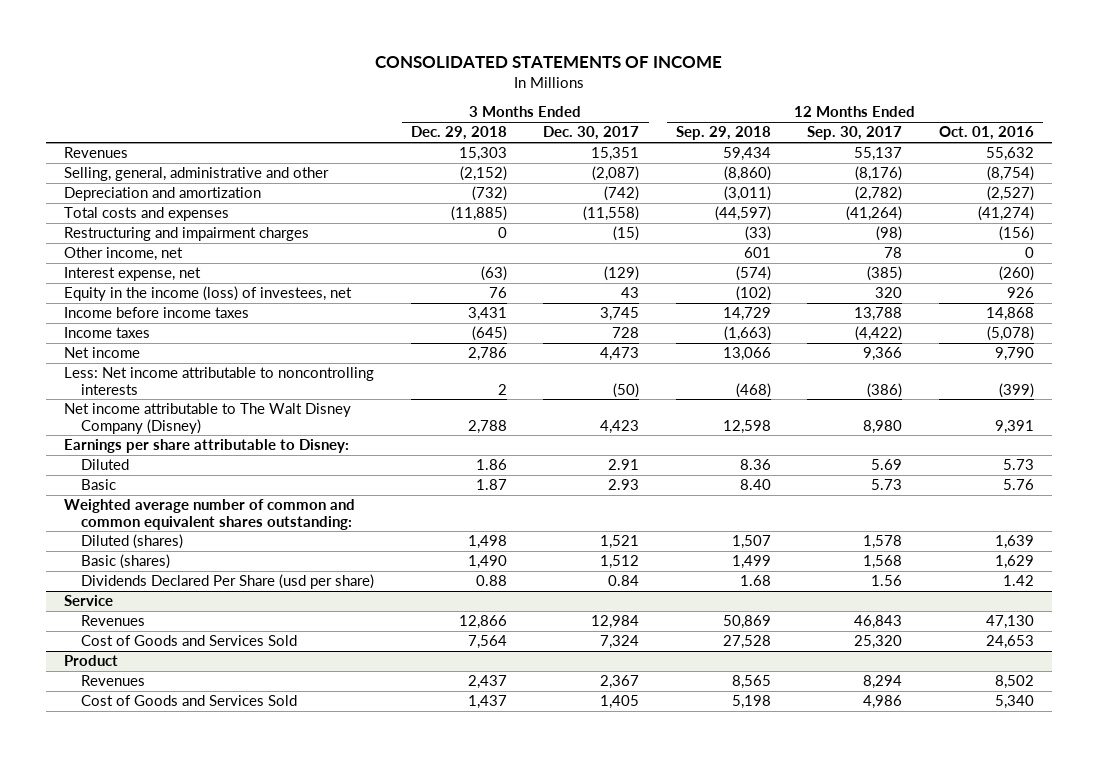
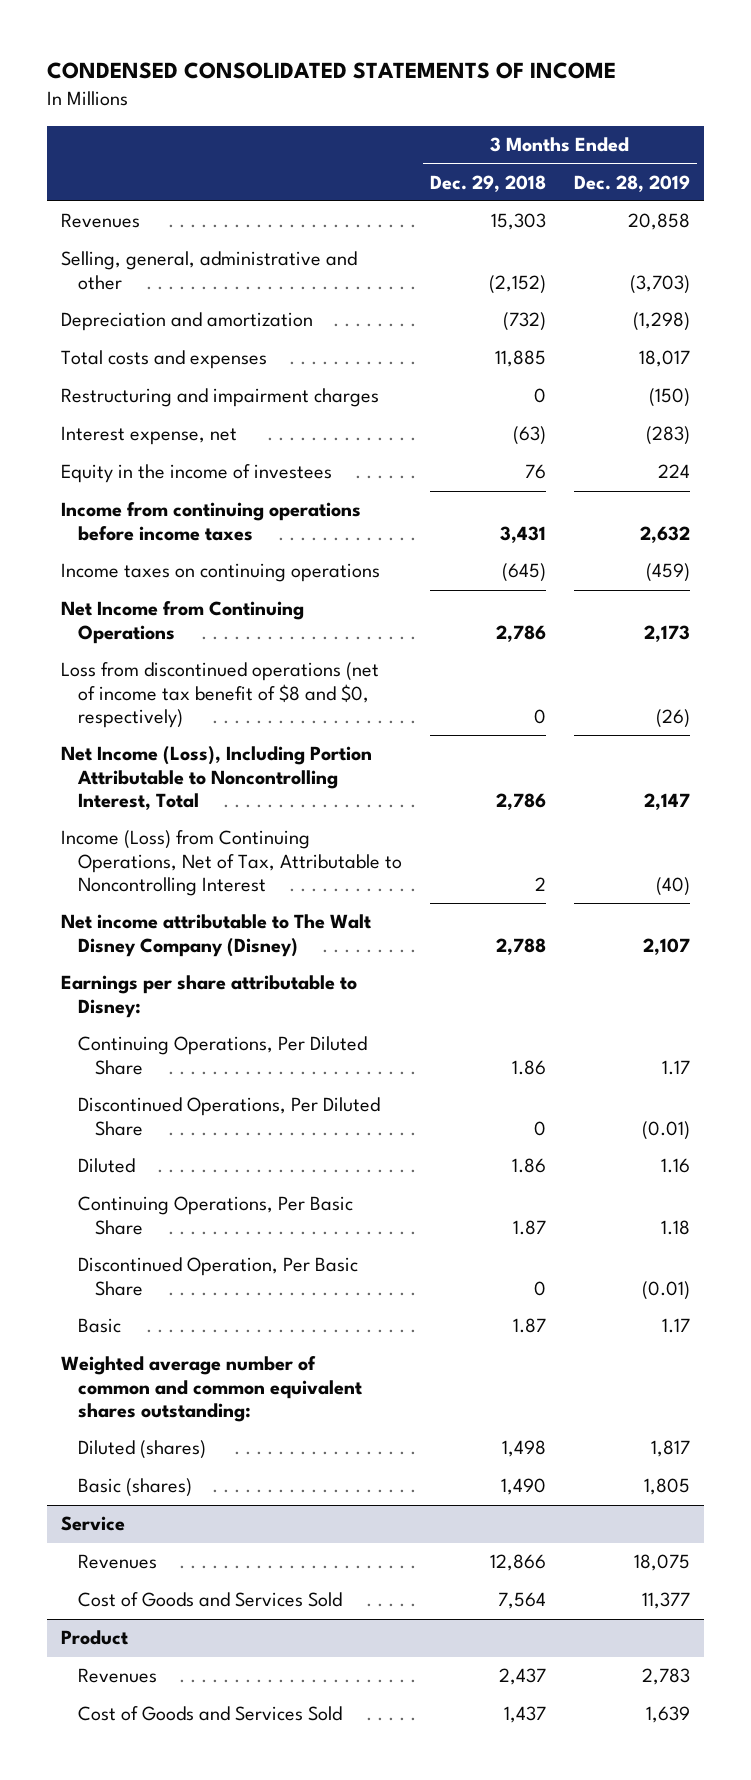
- CONSOLIDATED STATEMENTS OF INCOME
+ CONDENSED CONSOLIDATED STATEMENTS OF INCOME
- | 3 Months Ended Dec. 29, 2018 | 3 Months Ended Dec. 30, 2017 | 12 Months Ended Sep. 29, 2018 | 12 Months Ended Sep. 30, 2017 | 12 Months Ended Oct. 01, 2016
+ | 3 Months Ended Dec. 29, 2018 | 3 Months Ended Dec. 28, 2019
- Total costs and expenses | (11,885) | (11,558) | (44,597) | (41,264) | (41,274)
+ Total costs and expenses | 11,885 | 18,017
- Other income, net | | | 601 | 78 | 0
- Equity in the income (loss) of investees, net | 76 | 43 | (102) | 320 | 926
- Income before income taxes | 3,431 | 3,745 | 14,729 | 13,788 | 14,868
- Income taxes | (645) | 728 | (1,663) | (4,422) | (5,078)
- Net income | 2,786 | 4,473 | 13,066 | 9,366 | 9,790
- Less: Net income attributable to noncontrolling interests | 2 | (50) | (468) | (386) | (399)
+ Equity in the income of investees | 76 | 224
+ Income from continuing operations before income taxes | 3,431 | 2,632
+ Income taxes on continuing operations | (645) | (459)
+ Net Income from Continuing Operations | 2,786 | 2,173
+ Loss from discontinued operations (net of income tax benefit of $8 and $0, respectively) | 0 | (26)
+ Net Income (Loss), Including Portion Attributable to Noncontrolling Interest, Total | 2,786 | 2,147
+ Income (Loss) from Continuing Operations, Net of Tax, Attributable to Noncontrolling Interest | 2 | (40)
+ Continuing Operations, Per Diluted Share | 1.86 | 1.17
+ Discontinued Operations, Per Diluted Share | 0 | (0.01)
+ Continuing Operations, Per Basic Share | 1.87 | 1.18
+ Discontinued Operation, Per Basic Share | 0 | (0.01)
- Dividends Declared Per Share (usd per share) | 0.88 | 0.84 | 1.68 | 1.56 | 1.42

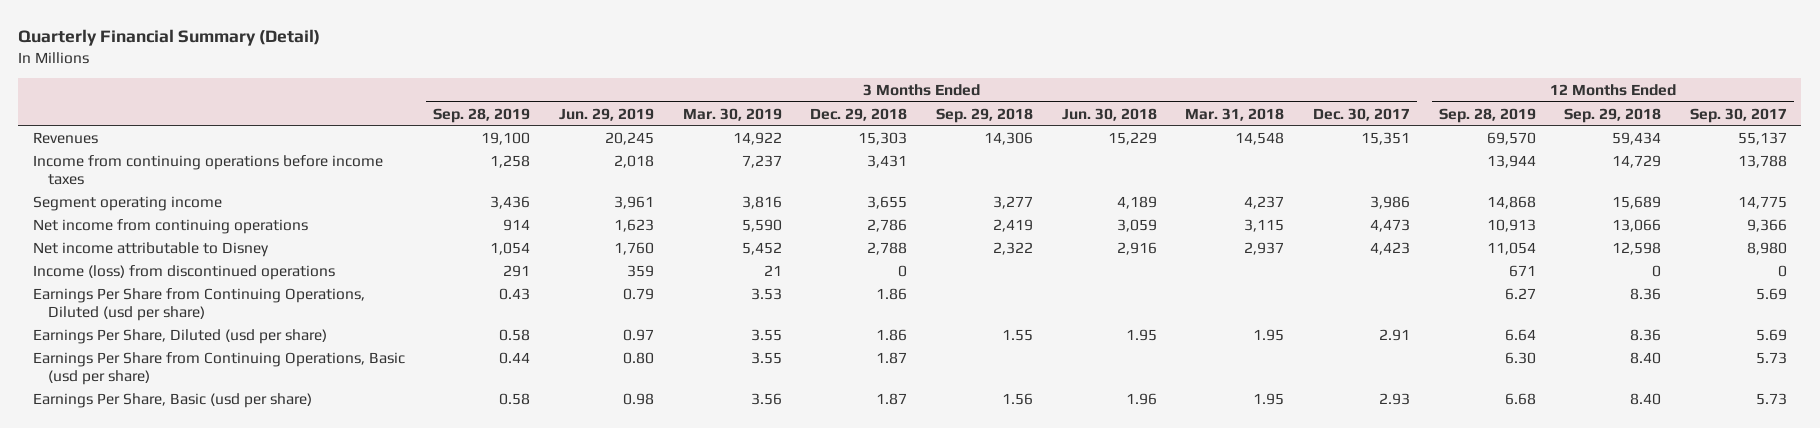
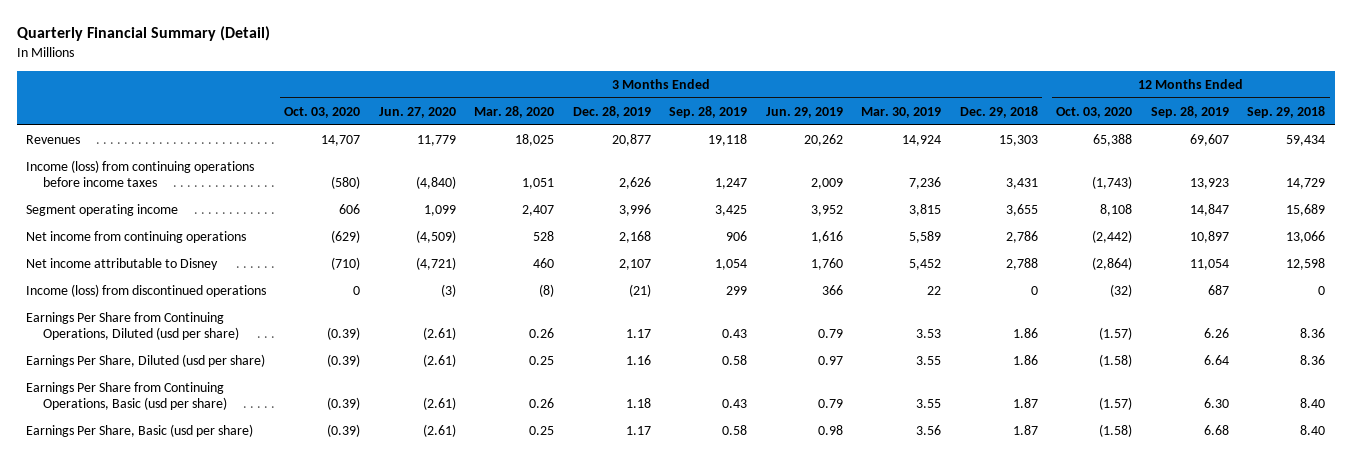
- | 3 Months Ended Sep. 28, 2019 | 3 Months Ended Jun. 29, 2019 | 3 Months Ended Mar. 30, 2019 | 3 Months Ended Dec. 29, 2018 | 3 Months Ended Sep. 29, 2018 | 3 Months Ended Jun. 30, 2018 | 3 Months Ended Mar. 31, 2018 | 3 Months Ended Dec. 30, 2017 | 12 Months Ended Sep. 28, 2019 | 12 Months Ended Sep. 29, 2018 | 12 Months Ended Sep. 30, 2017
+ | 3 Months Ended Oct. 03, 2020 | 3 Months Ended Jun. 27, 2020 | 3 Months Ended Mar. 28, 2020 | 3 Months Ended Dec. 28, 2019 | 3 Months Ended Sep. 28, 2019 | 3 Months Ended Jun. 29, 2019 | 3 Months Ended Mar. 30, 2019 | 3 Months Ended Dec. 29, 2018 | 12 Months Ended Oct. 03, 2020 | 12 Months Ended Sep. 28, 2019 | 12 Months Ended Sep. 29, 2018
- Revenues | 19,100 | 20,245 | 14,922 | 15,303 | 14,306 | 15,229 | 14,548 | 15,351 | 69,570 | 59,434 | 55,137
- Income from continuing operations before income taxes | 1,258 | 2,018 | 7,237 | 3,431 | | | | | 13,944 | 14,729 | 13,788
- Segment operating income | 3,436 | 3,961 | 3,816 | 3,655 | 3,277 | 4,189 | 4,237 | 3,986 | 14,868 | 15,689 | 14,775
- Net income from continuing operations | 914 | 1,623 | 5,590 | 2,786 | 2,419 | 3,059 | 3,115 | 4,473 | 10,913 | 13,066 | 9,366
+ Revenues | 14,707 | 11,779 | 18,025 | 20,877 | 19,118 | 20,262 | 14,924 | 15,303 | 65,388 | 69,607 | 59,434
+ Income (loss) from continuing operations before income taxes | (580) | (4,840) | 1,051 | 2,626 | 1,247 | 2,009 | 7,236 | 3,431 | (1,743) | 13,923 | 14,729
+ Segment operating income | 606 | 1,099 | 2,407 | 3,996 | 3,425 | 3,952 | 3,815 | 3,655 | 8,108 | 14,847 | 15,689
+ Net income from continuing operations | (629) | (4,509) | 528 | 2,168 | 906 | 1,616 | 5,589 | 2,786 | (2,442) | 10,897 | 13,066
- Income (loss) from discontinued operations | 291 | 359 | 21 | 0 | | | | | 671 | 0 | 0
- Earnings Per Share from Continuing Operations, Diluted (usd per share) | 0.43 | 0.79 | 3.53 | 1.86 | | | | | 6.27 | 8.36 | 5.69
+ Income (loss) from discontinued operations | 0 | (3) | (8) | (21) | 299 | 366 | 22 | 0 | (32) | 687 | 0
+ Earnings Per Share from Continuing Operations, Diluted (usd per share) | (0.39) | (2.61) | 0.26 | 1.17 | 0.43 | 0.79 | 3.53 | 1.86 | (1.57) | 6.26 | 8.36
- Earnings Per Share from Continuing Operations, Basic (usd per share) | 0.44 | 0.80 | 3.55 | 1.87 | | | | | 6.30 | 8.40 | 5.73
+ Earnings Per Share from Continuing Operations, Basic (usd per share) | (0.39) | (2.61) | 0.26 | 1.18 | 0.43 | 0.79 | 3.55 | 1.87 | (1.57) | 6.30 | 8.40

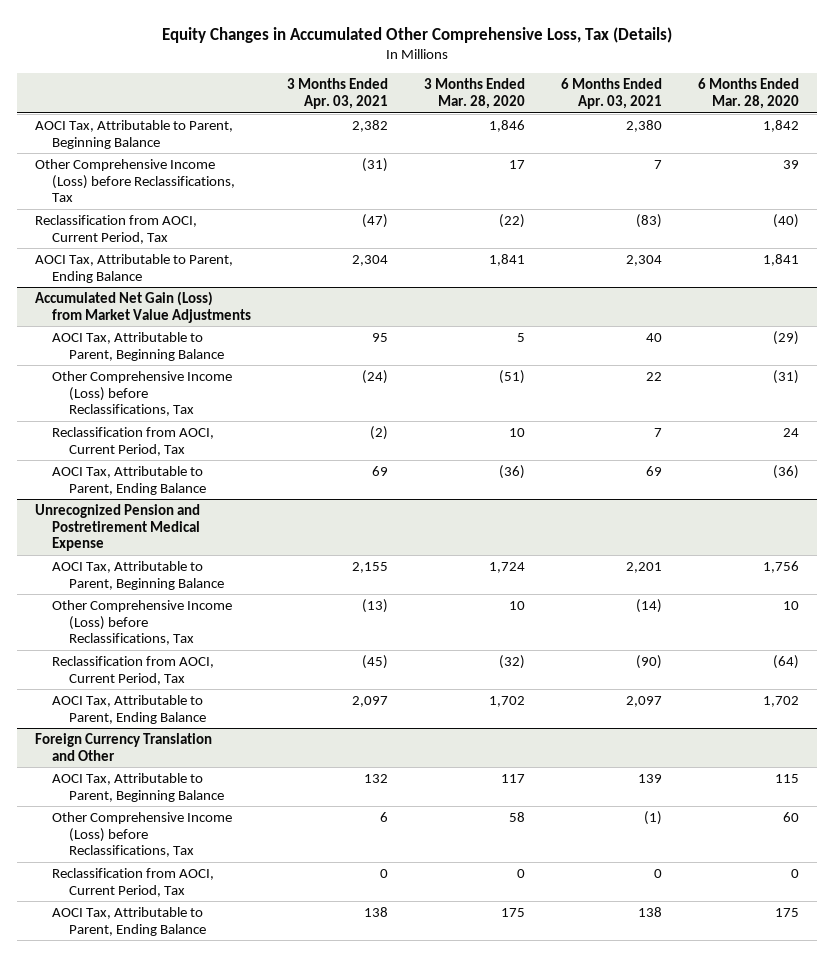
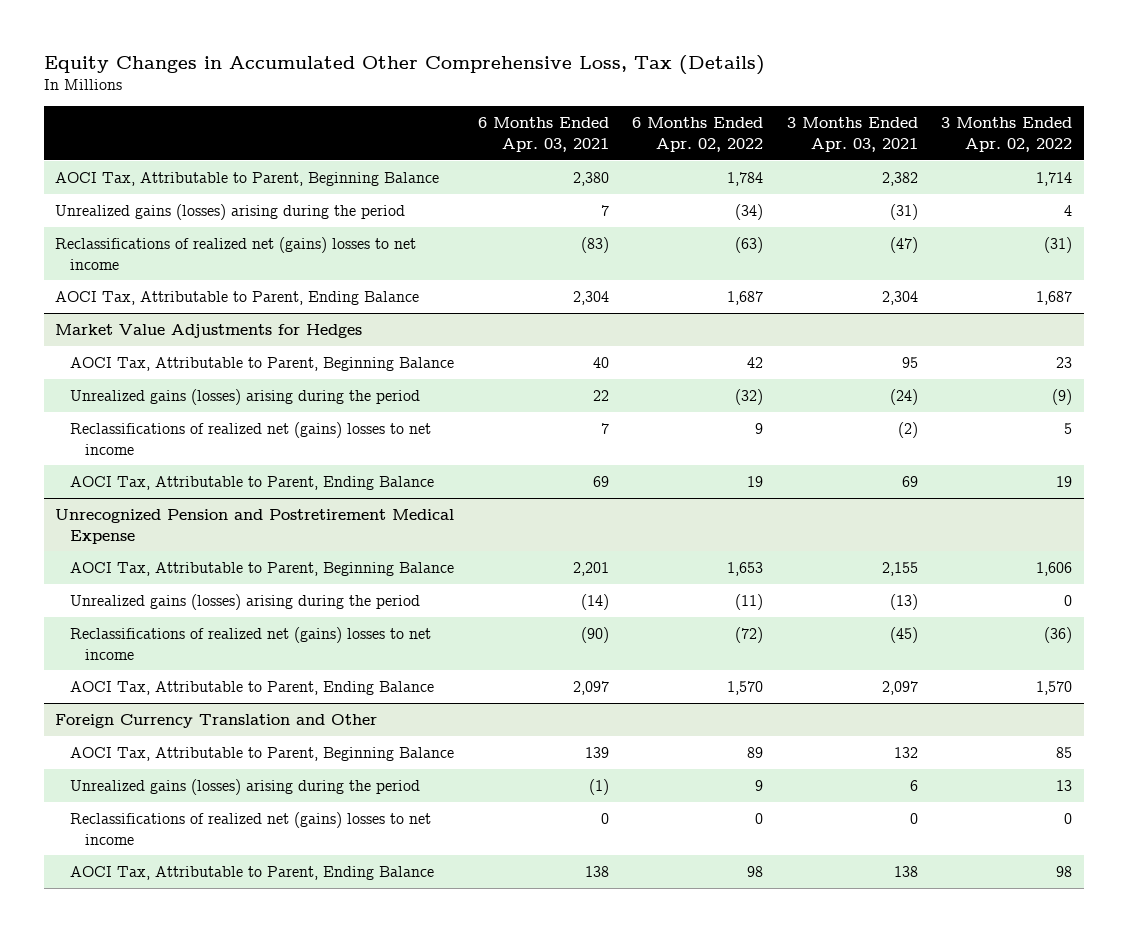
- | 3 Months Ended Apr. 03, 2021 | 3 Months Ended Mar. 28, 2020 | 6 Months Ended Apr. 03, 2021 | 6 Months Ended Mar. 28, 2020
+ | 6 Months Ended Apr. 03, 2021 | 6 Months Ended Apr. 02, 2022 | 3 Months Ended Apr. 03, 2021 | 3 Months Ended Apr. 02, 2022
- Other Comprehensive Income (Loss) before Reclassifications, Tax | (31) | 17 | 7 | 39
- Reclassification from AOCI, Current Period, Tax | (47) | (22) | (83) | (40)
+ Unrealized gains (losses) arising during the period | 7 | (34) | (31) | 4
+ Reclassifications of realized net (gains) losses to net income | (83) | (63) | (47) | (31)
- Accumulated Net Gain (Loss) from Market Value Adjustments
+ Market Value Adjustments for Hedges
- Other Comprehensive Income (Loss) before Reclassifications, Tax | (24) | (51) | 22 | (31)
- Reclassification from AOCI, Current Period, Tax | (2) | 10 | 7 | 24
+ Unrealized gains (losses) arising during the period | 22 | (32) | (24) | (9)
+ Reclassifications of realized net (gains) losses to net income | 7 | 9 | (2) | 5
@ Unrecognized Pension and Postretirement Medical Expense
- Other Comprehensive Income (Loss) before Reclassifications, Tax | (13) | 10 | (14) | 10
- Reclassification from AOCI, Current Period, Tax | (45) | (32) | (90) | (64)
+ Unrealized gains (losses) arising during the period | (14) | (11) | (13) | 0
+ Reclassifications of realized net (gains) losses to net income | (90) | (72) | (45) | (36)
@ Foreign Currency Translation and Other
- Other Comprehensive Income (Loss) before Reclassifications, Tax | 6 | 58 | (1) | 60
- Reclassification from AOCI, Current Period, Tax | 0 | 0 | 0 | 0
+ Unrealized gains (losses) arising during the period | (1) | 9 | 6 | 13
+ Reclassifications of realized net (gains) losses to net income | 0 | 0 | 0 | 0

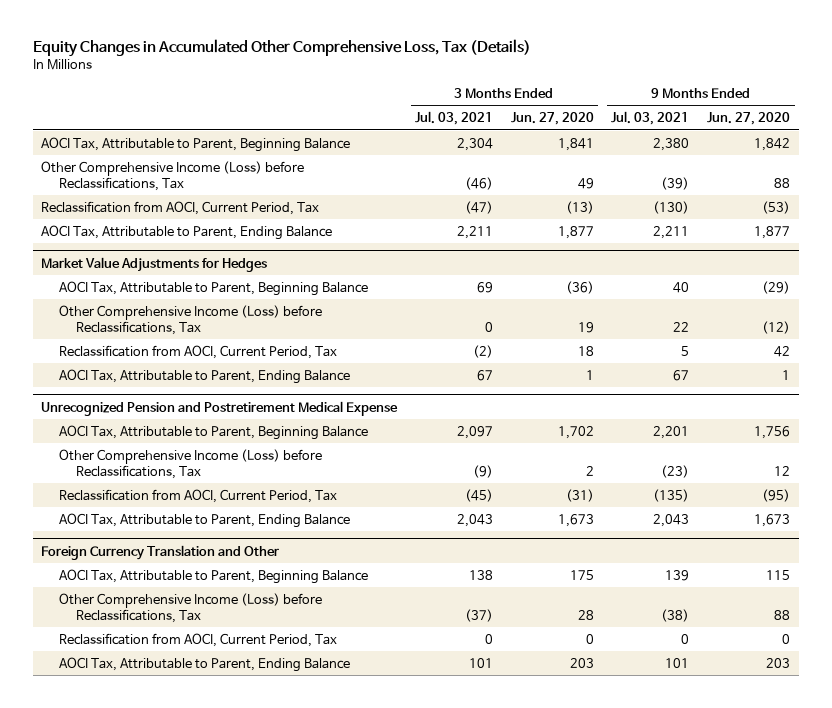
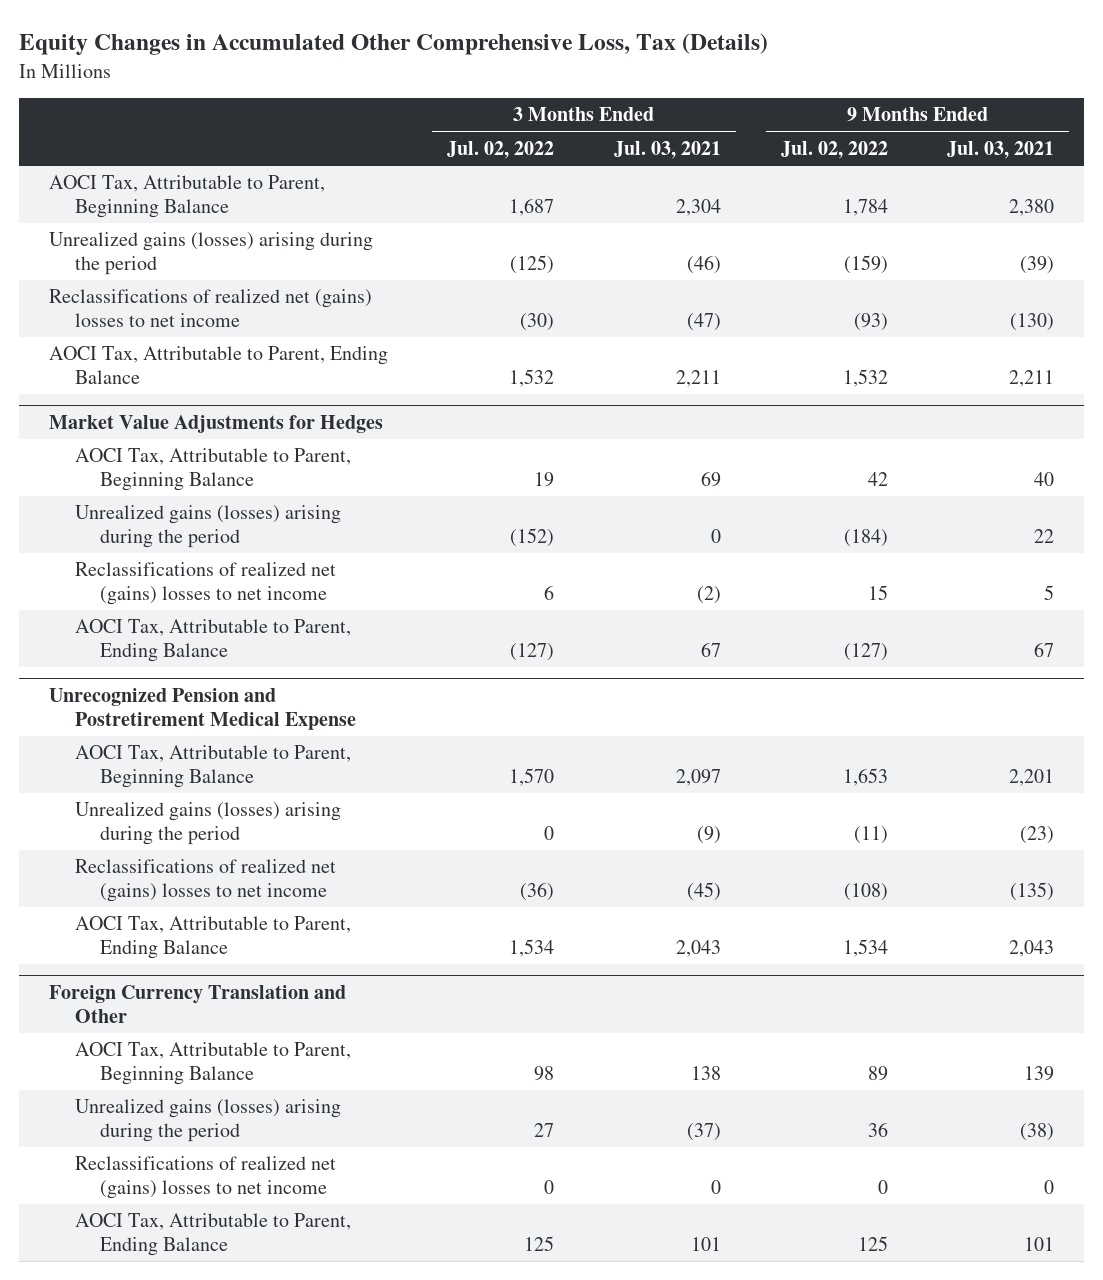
- | 3 Months Ended Jul. 03, 2021 | 3 Months Ended Jun. 27, 2020 | 9 Months Ended Jul. 03, 2021 | 9 Months Ended Jun. 27, 2020
+ | 3 Months Ended Jul. 02, 2022 | 3 Months Ended Jul. 03, 2021 | 9 Months Ended Jul. 02, 2022 | 9 Months Ended Jul. 03, 2021
- Other Comprehensive Income (Loss) before Reclassifications, Tax | (46) | 49 | (39) | 88
- Reclassification from AOCI, Current Period, Tax | (47) | (13) | (130) | (53)
+ Unrealized gains (losses) arising during the period | (125) | (46) | (159) | (39)
+ Reclassifications of realized net (gains) losses to net income | (30) | (47) | (93) | (130)
@ Market Value Adjustments for Hedges
- Other Comprehensive Income (Loss) before Reclassifications, Tax | 0 | 19 | 22 | (12)
- Reclassification from AOCI, Current Period, Tax | (2) | 18 | 5 | 42
+ Unrealized gains (losses) arising during the period | (152) | 0 | (184) | 22
+ Reclassifications of realized net (gains) losses to net income | 6 | (2) | 15 | 5
@ Unrecognized Pension and Postretirement Medical Expense
- Other Comprehensive Income (Loss) before Reclassifications, Tax | (9) | 2 | (23) | 12
- Reclassification from AOCI, Current Period, Tax | (45) | (31) | (135) | (95)
+ Unrealized gains (losses) arising during the period | 0 | (9) | (11) | (23)
+ Reclassifications of realized net (gains) losses to net income | (36) | (45) | (108) | (135)
@ Foreign Currency Translation and Other
- Other Comprehensive Income (Loss) before Reclassifications, Tax | (37) | 28 | (38) | 88
- Reclassification from AOCI, Current Period, Tax | 0 | 0 | 0 | 0
+ Unrealized gains (losses) arising during the period | 27 | (37) | 36 | (38)
+ Reclassifications of realized net (gains) losses to net income | 0 | 0 | 0 | 0

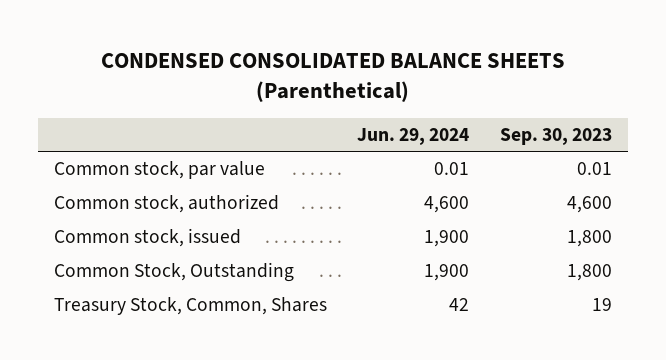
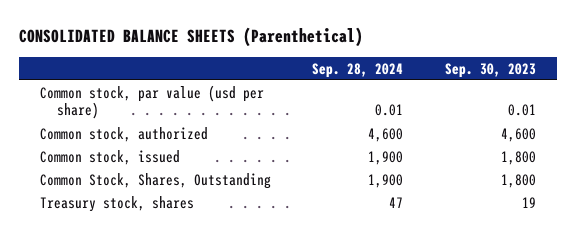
- CONDENSED CONSOLIDATED BALANCE SHEETS (Parenthetical)
+ CONSOLIDATED BALANCE SHEETS (Parenthetical)
- | Jun. 29, 2024 | Sep. 30, 2023
+ | Sep. 28, 2024 | Sep. 30, 2023
- Common stock, par value | 0.01 | 0.01
+ Common stock, par value (usd per share) | 0.01 | 0.01
- Common Stock, Outstanding | 1,900 | 1,800
- Treasury Stock, Common, Shares | 42 | 19
+ Common Stock, Shares, Outstanding | 1,900 | 1,800
+ Treasury stock, shares | 47 | 19

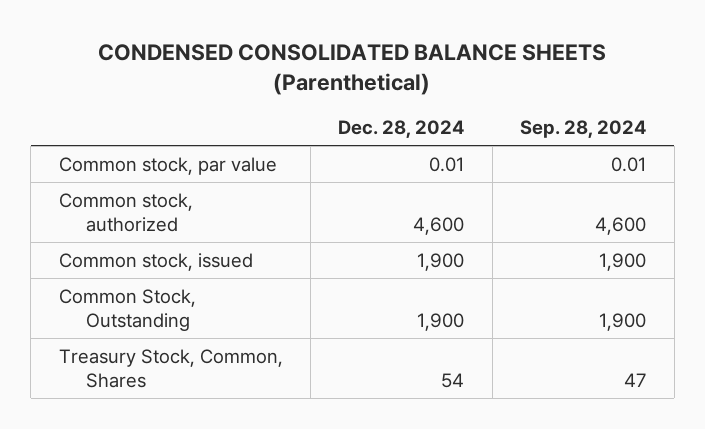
- CONSOLIDATED BALANCE SHEETS (Parenthetical)
+ CONDENSED CONSOLIDATED BALANCE SHEETS (Parenthetical)
- | Sep. 28, 2024 | Sep. 30, 2023
+ | Dec. 28, 2024 | Sep. 28, 2024
- Common stock, par value (usd per share) | 0.01 | 0.01
+ Common stock, par value | 0.01 | 0.01
- Common Stock, Shares, Outstanding | 1,900 | 1,800
- Treasury stock, shares | 47 | 19
+ Common Stock, Outstanding | 1,900 | 1,900
+ Treasury Stock, Common, Shares | 54 | 47

